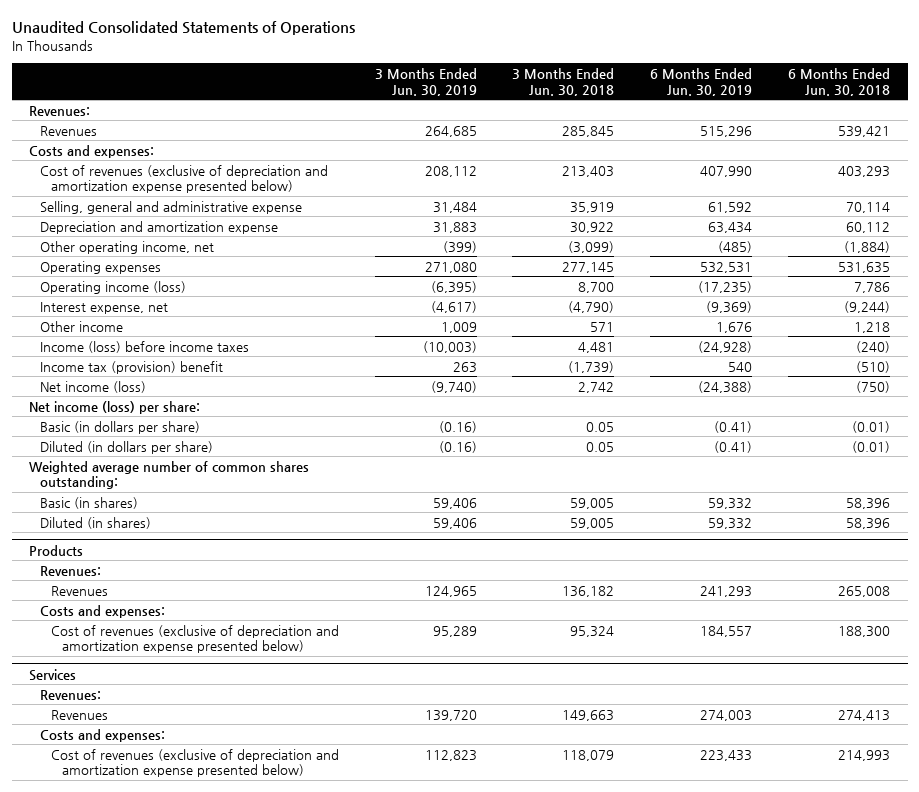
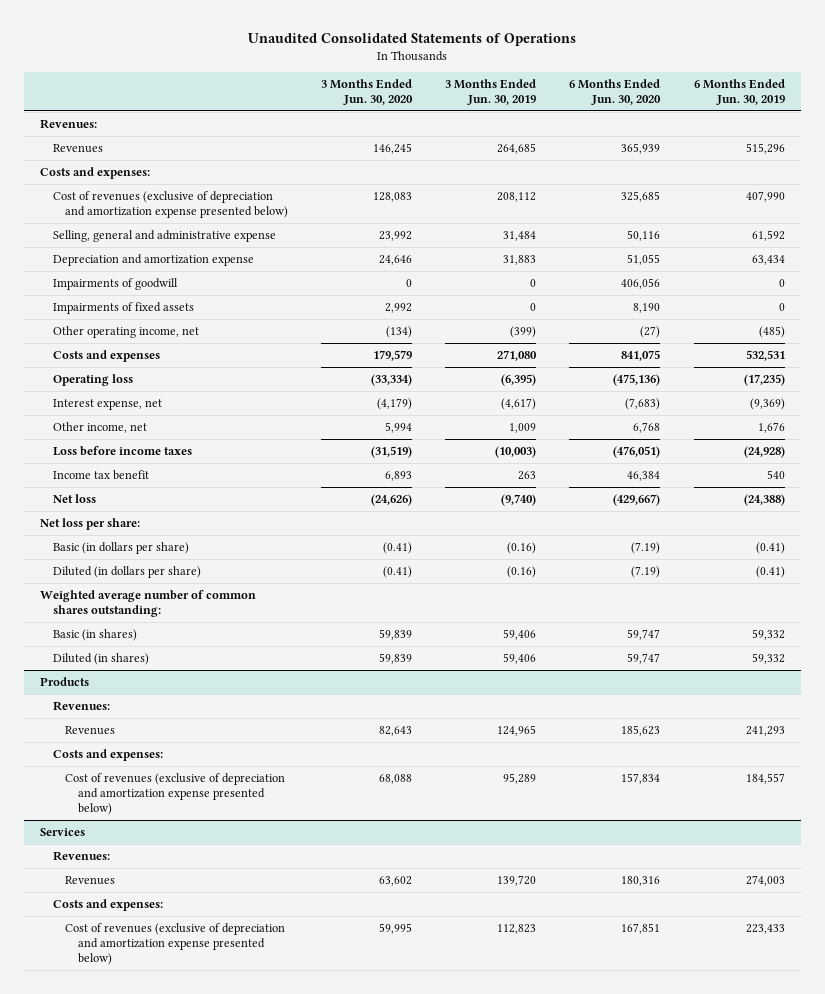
- | 3 Months Ended Jun. 30, 2019 | 3 Months Ended Jun. 30, 2018 | 6 Months Ended Jun. 30, 2019 | 6 Months Ended Jun. 30, 2018
+ | 3 Months Ended Jun. 30, 2020 | 3 Months Ended Jun. 30, 2019 | 6 Months Ended Jun. 30, 2020 | 6 Months Ended Jun. 30, 2019
+ Impairments of goodwill | 0 | 0 | 406,056 | 0
+ Impairments of fixed assets | 2,992 | 0 | 8,190 | 0
- Operating expenses | 271,080 | 277,145 | 532,531 | 531,635
- Operating income (loss) | (6,395) | 8,700 | (17,235) | 7,786
+ Costs and expenses | 179,579 | 271,080 | 841,075 | 532,531
+ Operating loss | (33,334) | (6,395) | (475,136) | (17,235)
- Other income | 1,009 | 571 | 1,676 | 1,218
- Income (loss) before income taxes | (10,003) | 4,481 | (24,928) | (240)
- Income tax (provision) benefit | 263 | (1,739) | 540 | (510)
- Net income (loss) | (9,740) | 2,742 | (24,388) | (750)
- Net income (loss) per share:
+ Other income, net | 5,994 | 1,009 | 6,768 | 1,676
+ Loss before income taxes | (31,519) | (10,003) | (476,051) | (24,928)
+ Income tax benefit | 6,893 | 263 | 46,384 | 540
+ Net loss | (24,626) | (9,740) | (429,667) | (24,388)
+ Net loss per share:

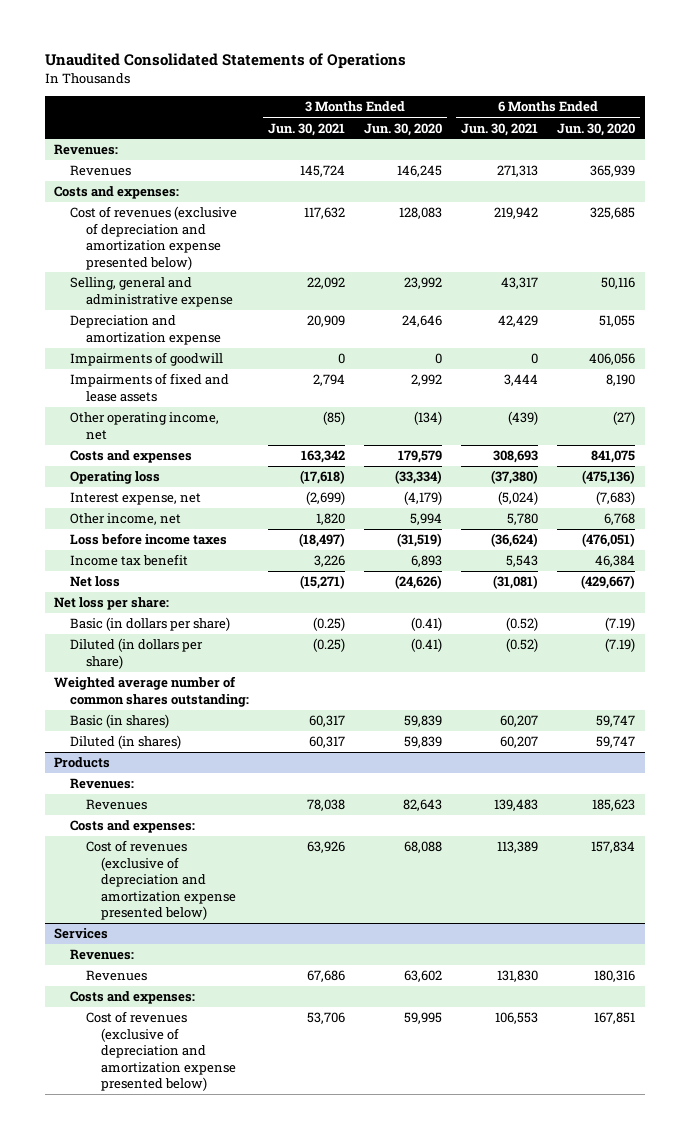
- | 3 Months Ended Jun. 30, 2020 | 3 Months Ended Jun. 30, 2019 | 6 Months Ended Jun. 30, 2020 | 6 Months Ended Jun. 30, 2019
+ | 3 Months Ended Jun. 30, 2021 | 3 Months Ended Jun. 30, 2020 | 6 Months Ended Jun. 30, 2021 | 6 Months Ended Jun. 30, 2020
- Impairments of fixed assets | 2,992 | 0 | 8,190 | 0
+ Impairments of fixed and lease assets | 2,794 | 2,992 | 3,444 | 8,190

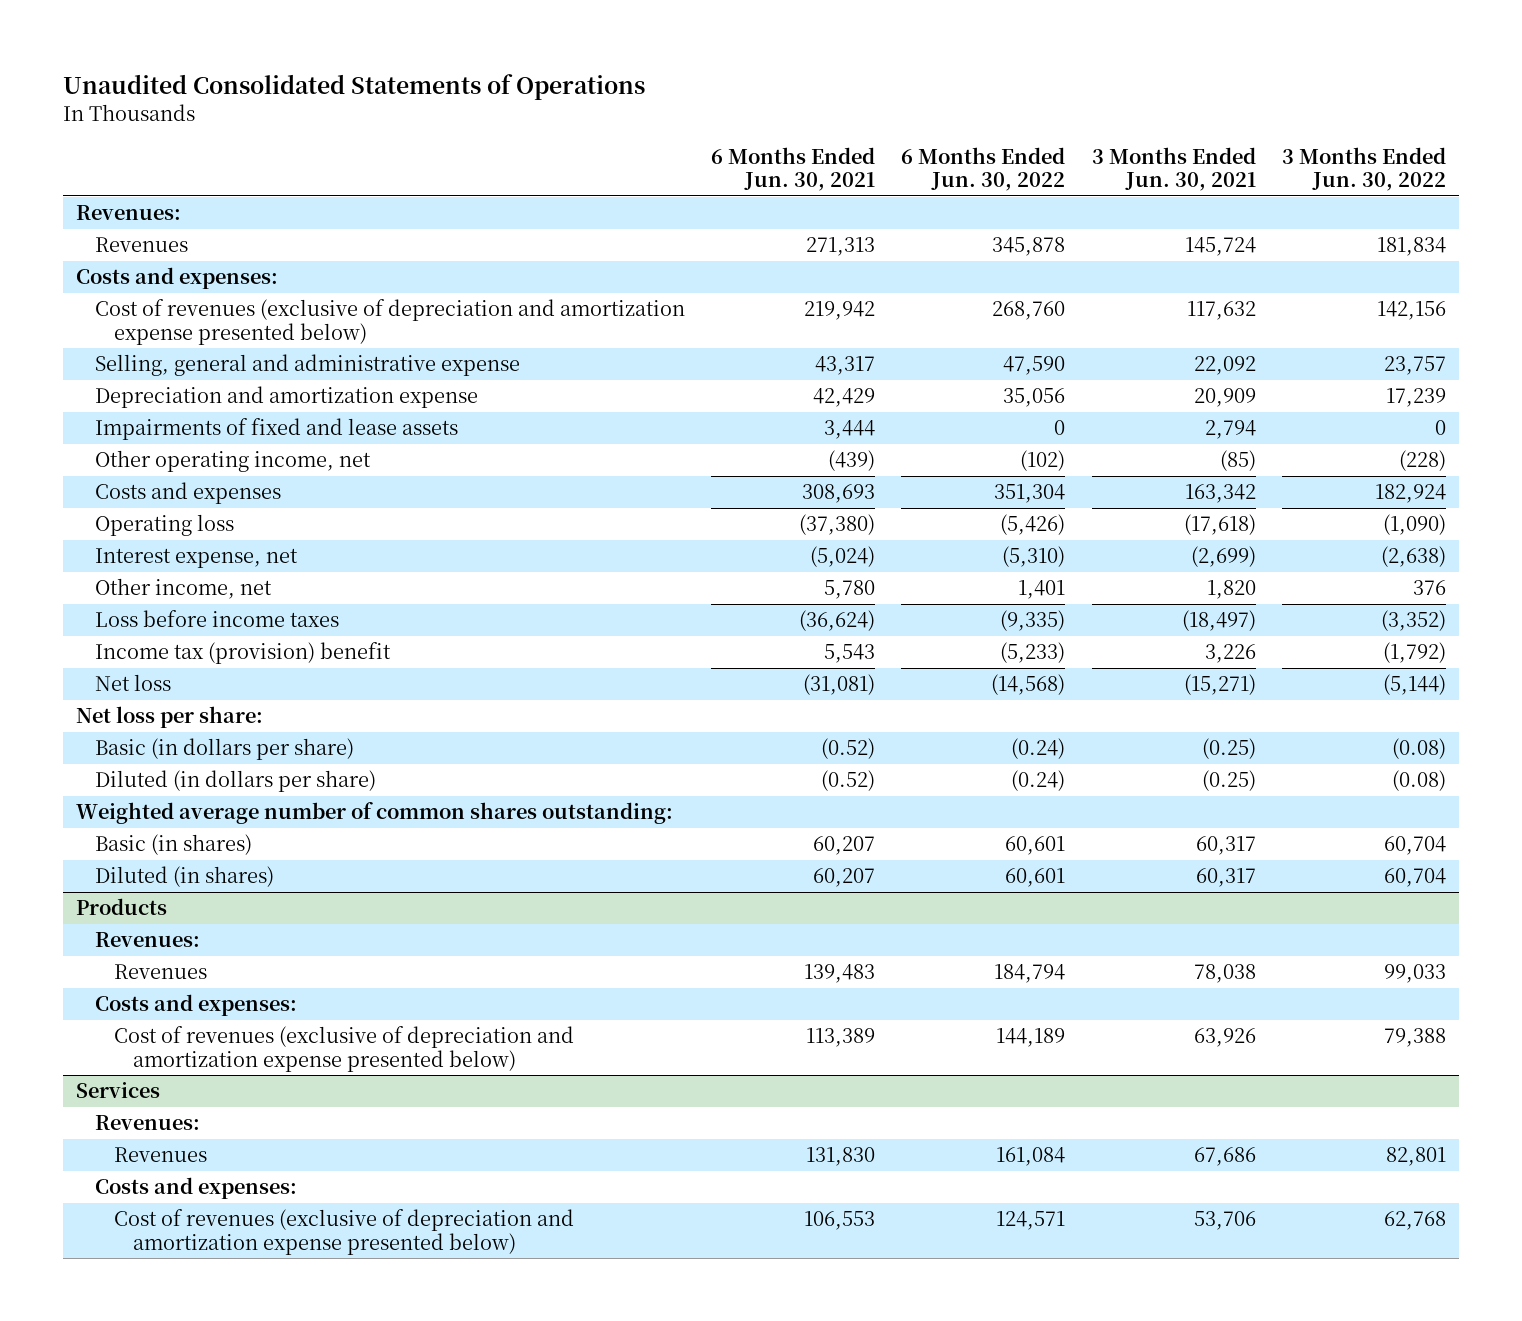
- | 3 Months Ended Jun. 30, 2021 | 3 Months Ended Jun. 30, 2020 | 6 Months Ended Jun. 30, 2021 | 6 Months Ended Jun. 30, 2020
+ | 6 Months Ended Jun. 30, 2021 | 6 Months Ended Jun. 30, 2022 | 3 Months Ended Jun. 30, 2021 | 3 Months Ended Jun. 30, 2022
- Impairments of goodwill | 0 | 0 | 0 | 406,056
- Income tax benefit | 3,226 | 6,893 | 5,543 | 46,384
+ Income tax (provision) benefit | 5,543 | (5,233) | 3,226 | (1,792)

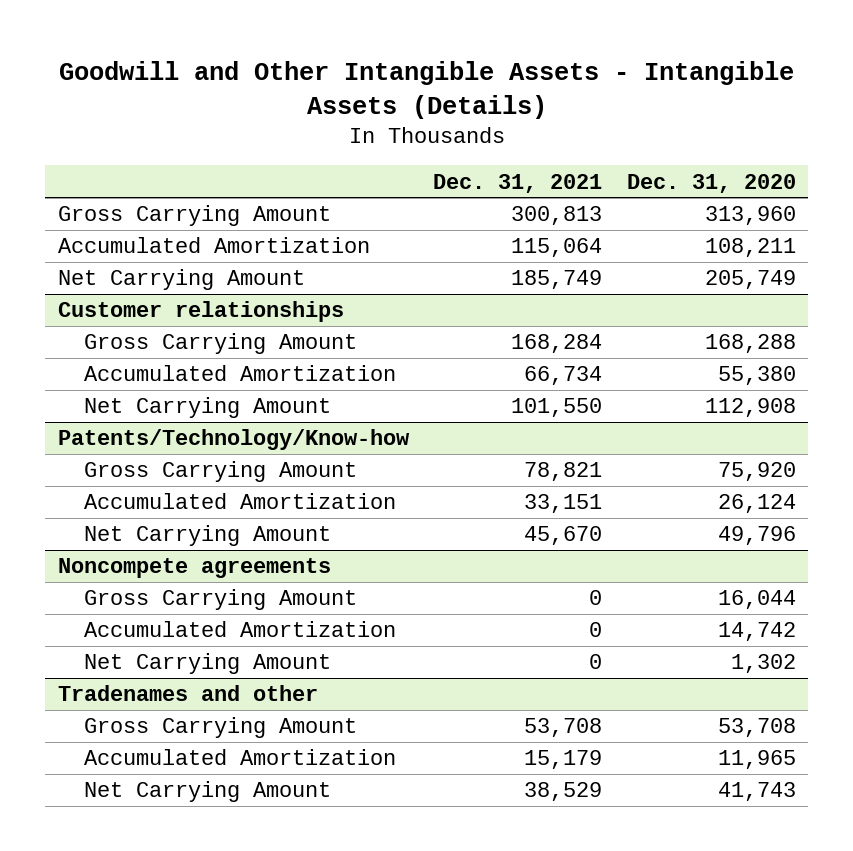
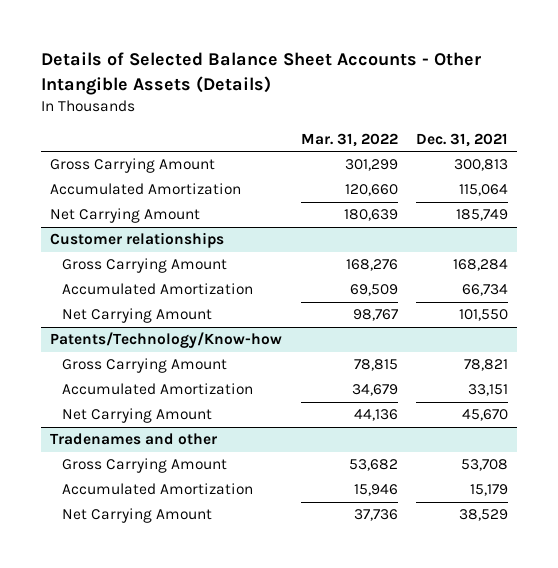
- Goodwill and Other Intangible Assets - Intangible Assets (Details)
+ Details of Selected Balance Sheet Accounts - Other Intangible Assets (Details)
- | Dec. 31, 2021 | Dec. 31, 2020
+ | Mar. 31, 2022 | Dec. 31, 2021
- Noncompete agreements
- Gross Carrying Amount | 0 | 16,044
- Accumulated Amortization | 0 | 14,742
- Net Carrying Amount | 0 | 1,302

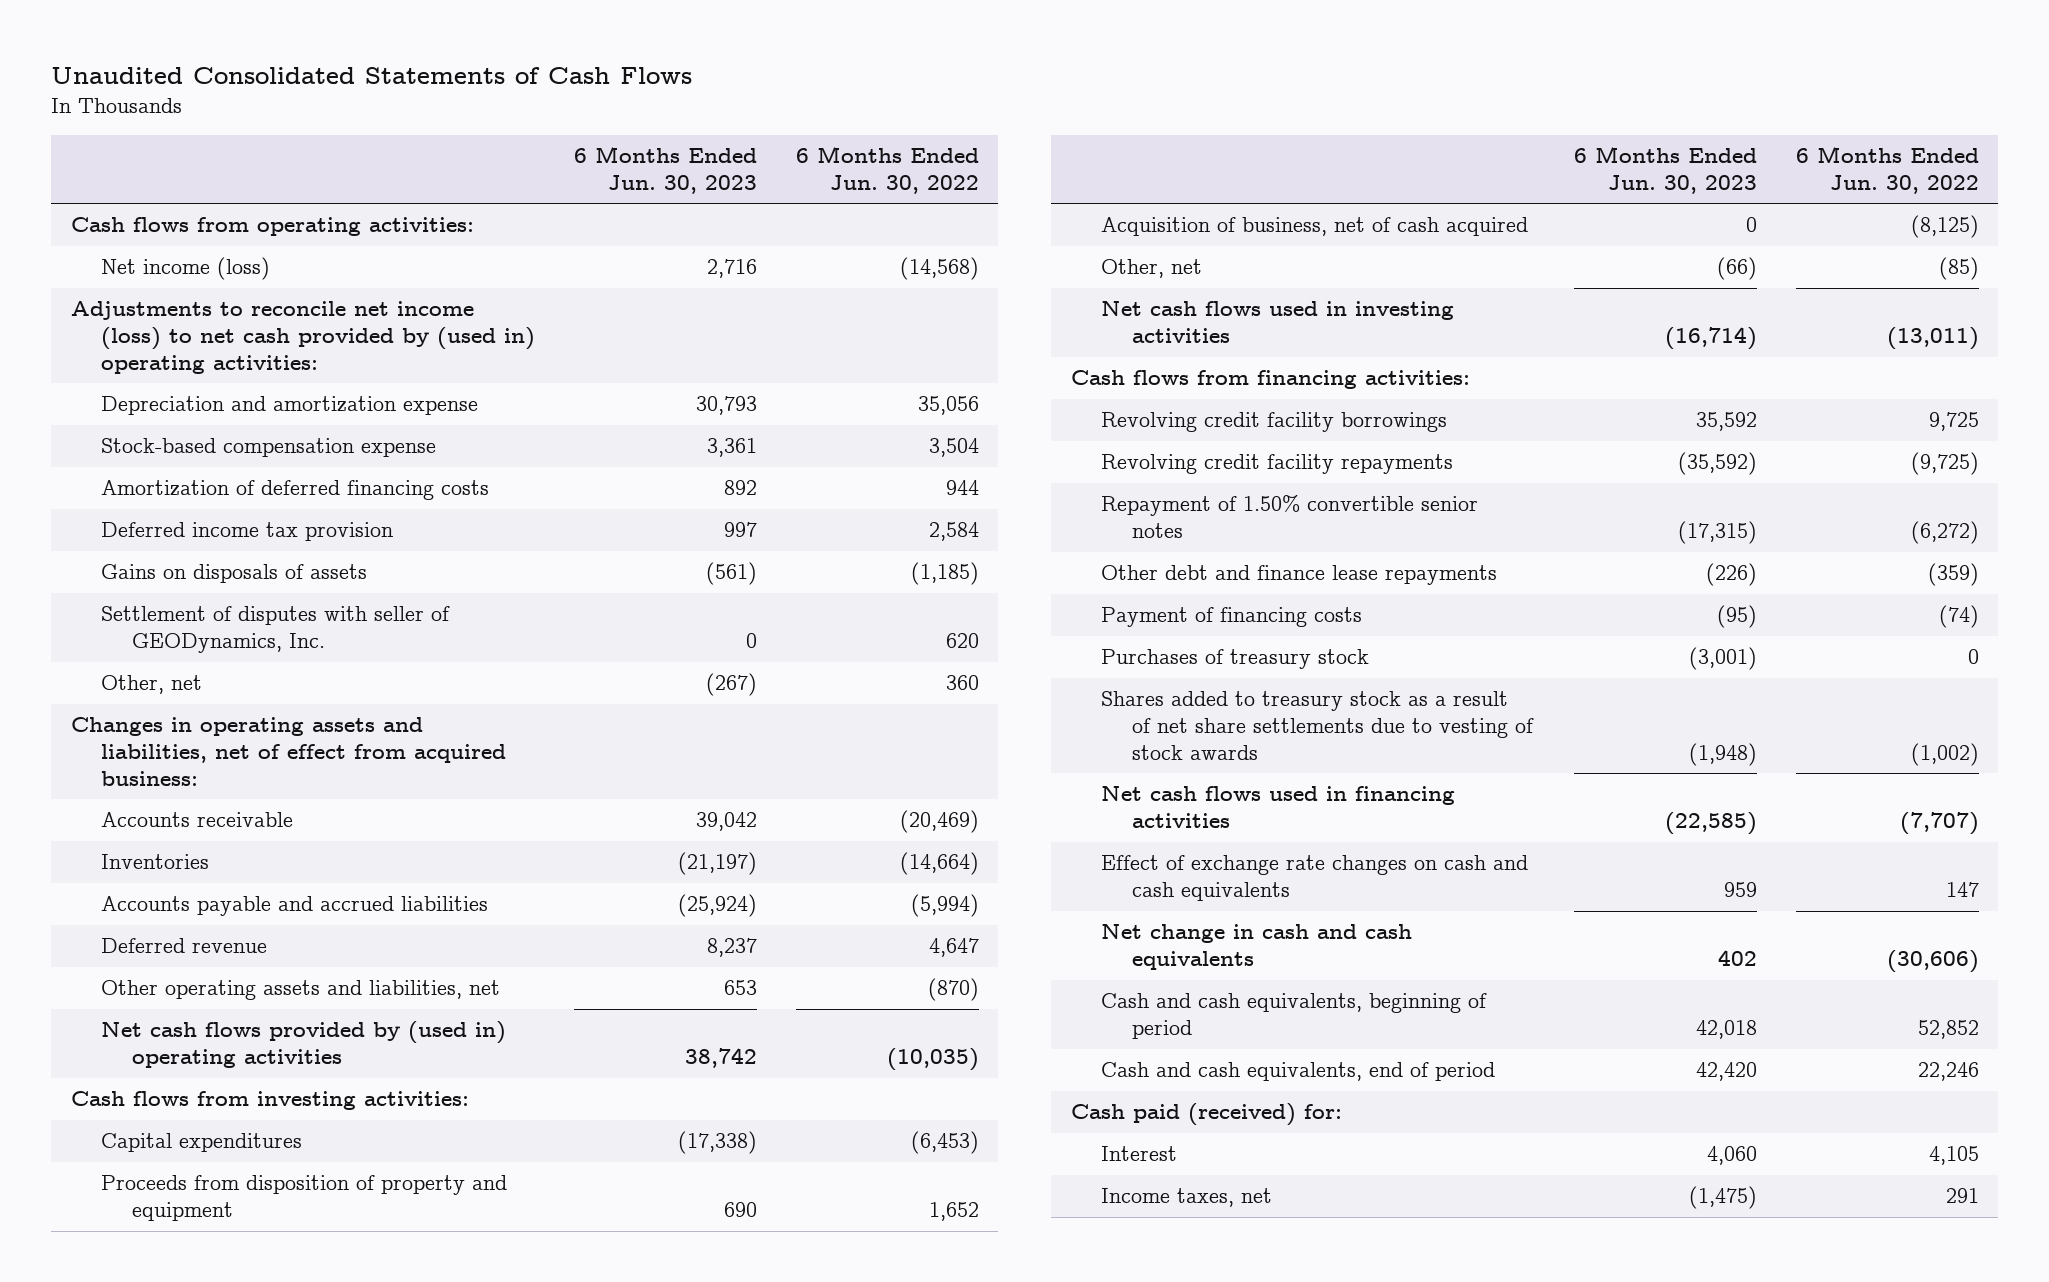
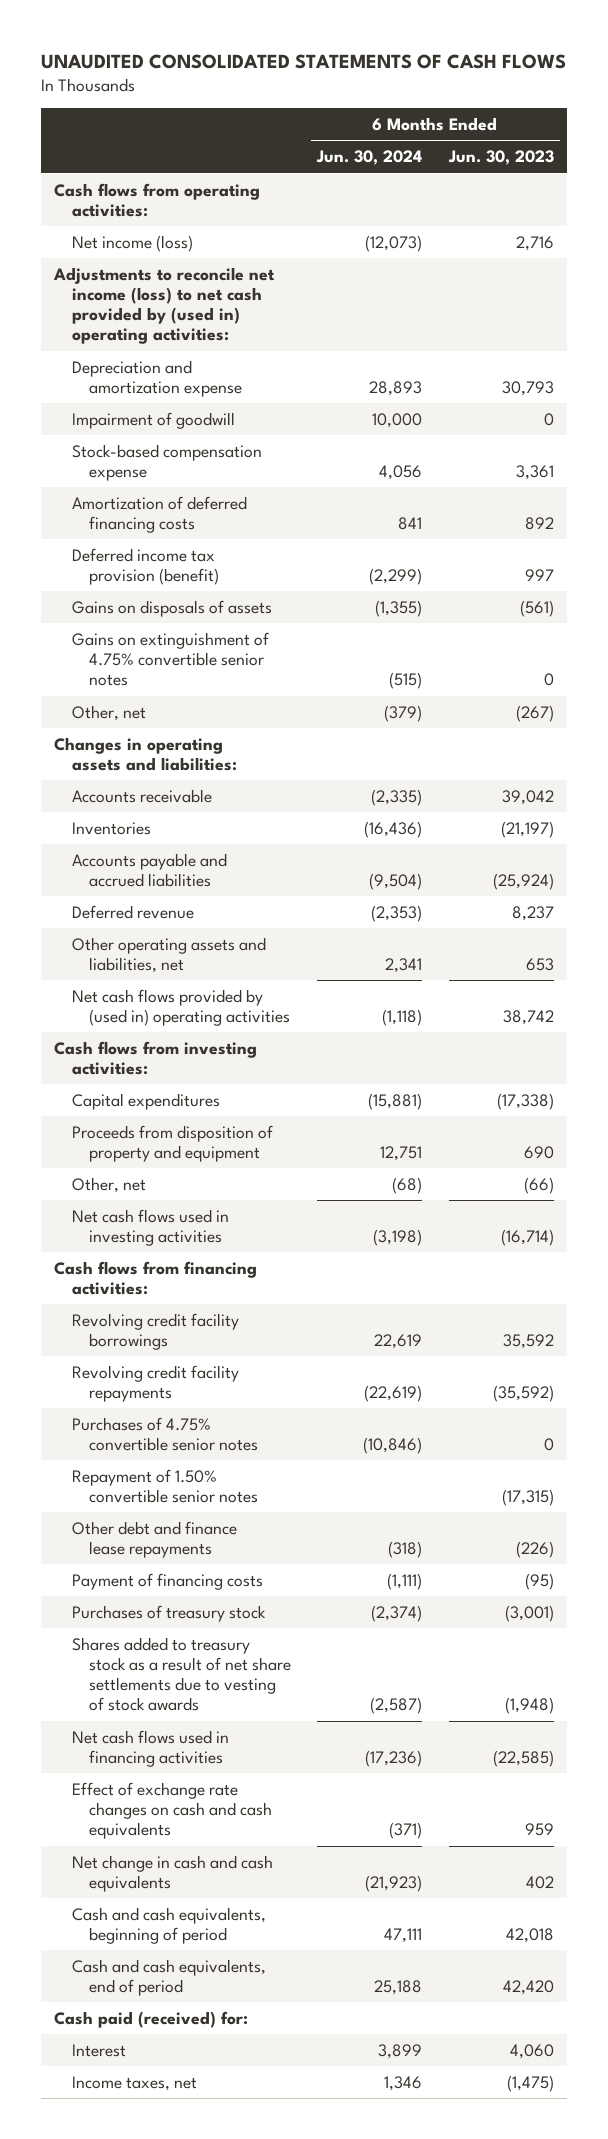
- Unaudited Consolidated Statements of Cash Flows
+ UNAUDITED CONSOLIDATED STATEMENTS OF CASH FLOWS
- | 6 Months Ended Jun. 30, 2023 | 6 Months Ended Jun. 30, 2022
+ | 6 Months Ended Jun. 30, 2024 | 6 Months Ended Jun. 30, 2023
+ Impairment of goodwill | 10,000 | 0
- Deferred income tax provision | 997 | 2,584
+ Deferred income tax provision (benefit) | (2,299) | 997
- Settlement of disputes with seller of GEODynamics, Inc. | 0 | 620
+ Gains on extinguishment of 4.75% convertible senior notes | (515) | 0
- Changes in operating assets and liabilities, net of effect from acquired business:
+ Changes in operating assets and liabilities:
- Acquisition of business, net of cash acquired | 0 | (8,125)
+ Purchases of 4.75% convertible senior notes | (10,846) | 0

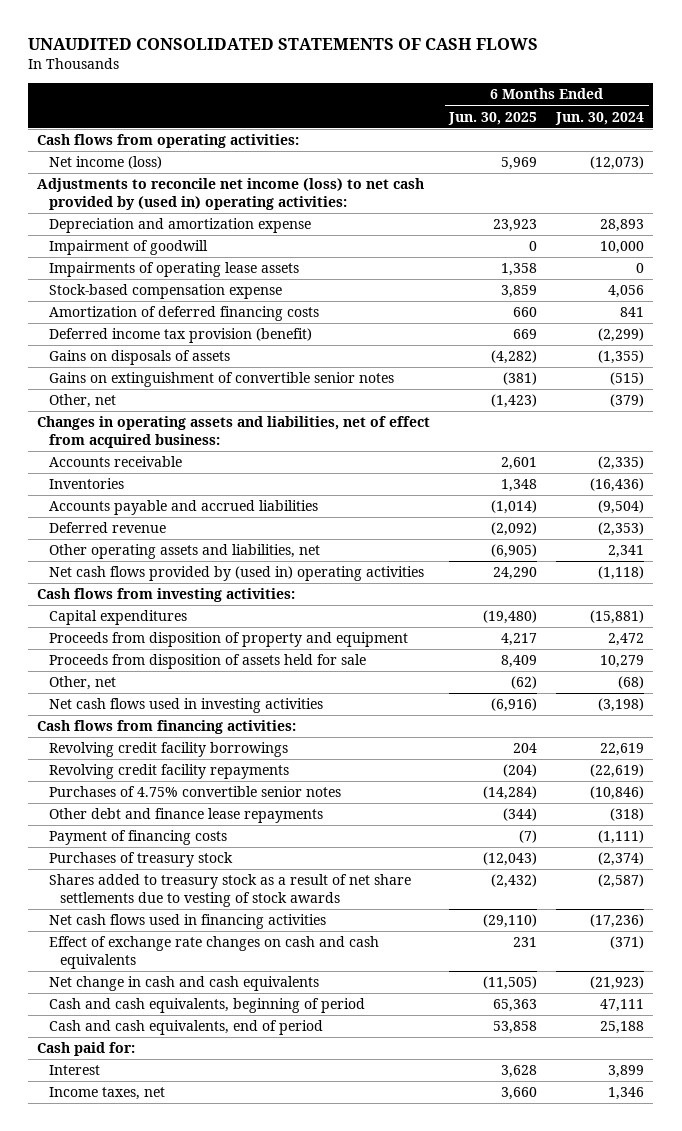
- | 6 Months Ended Jun. 30, 2024 | 6 Months Ended Jun. 30, 2023
+ | 6 Months Ended Jun. 30, 2025 | 6 Months Ended Jun. 30, 2024
+ Impairments of operating lease assets | 1,358 | 0
- Gains on extinguishment of 4.75% convertible senior notes | (515) | 0
+ Gains on extinguishment of convertible senior notes | (381) | (515)
- Changes in operating assets and liabilities:
+ Changes in operating assets and liabilities, net of effect from acquired business:
- Proceeds from disposition of property and equipment | 12,751 | 690
+ Proceeds from disposition of property and equipment | 4,217 | 2,472
+ Proceeds from disposition of assets held for sale | 8,409 | 10,279
- Repayment of 1.50% convertible senior notes | | (17,315)
- Cash paid (received) for:
+ Cash paid for:

